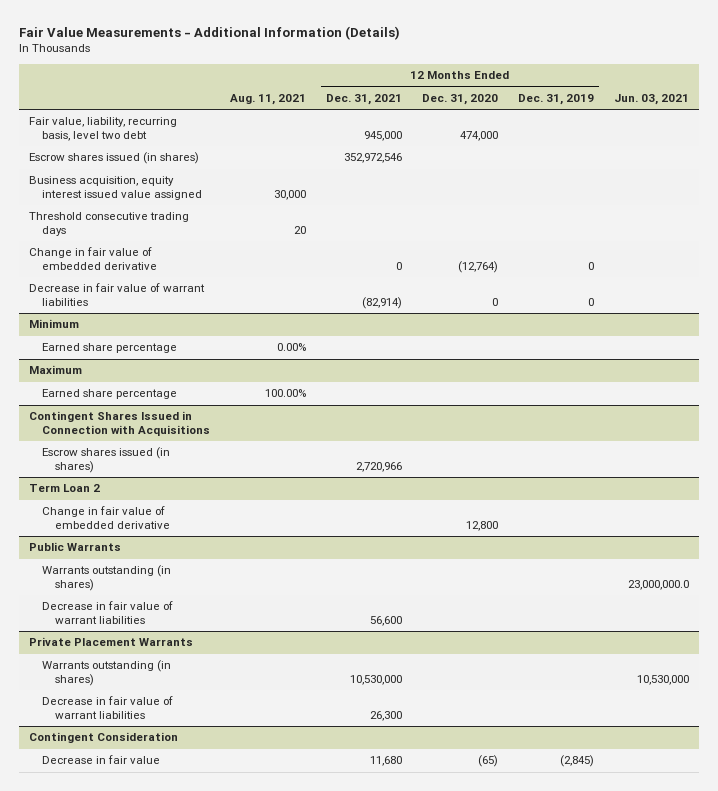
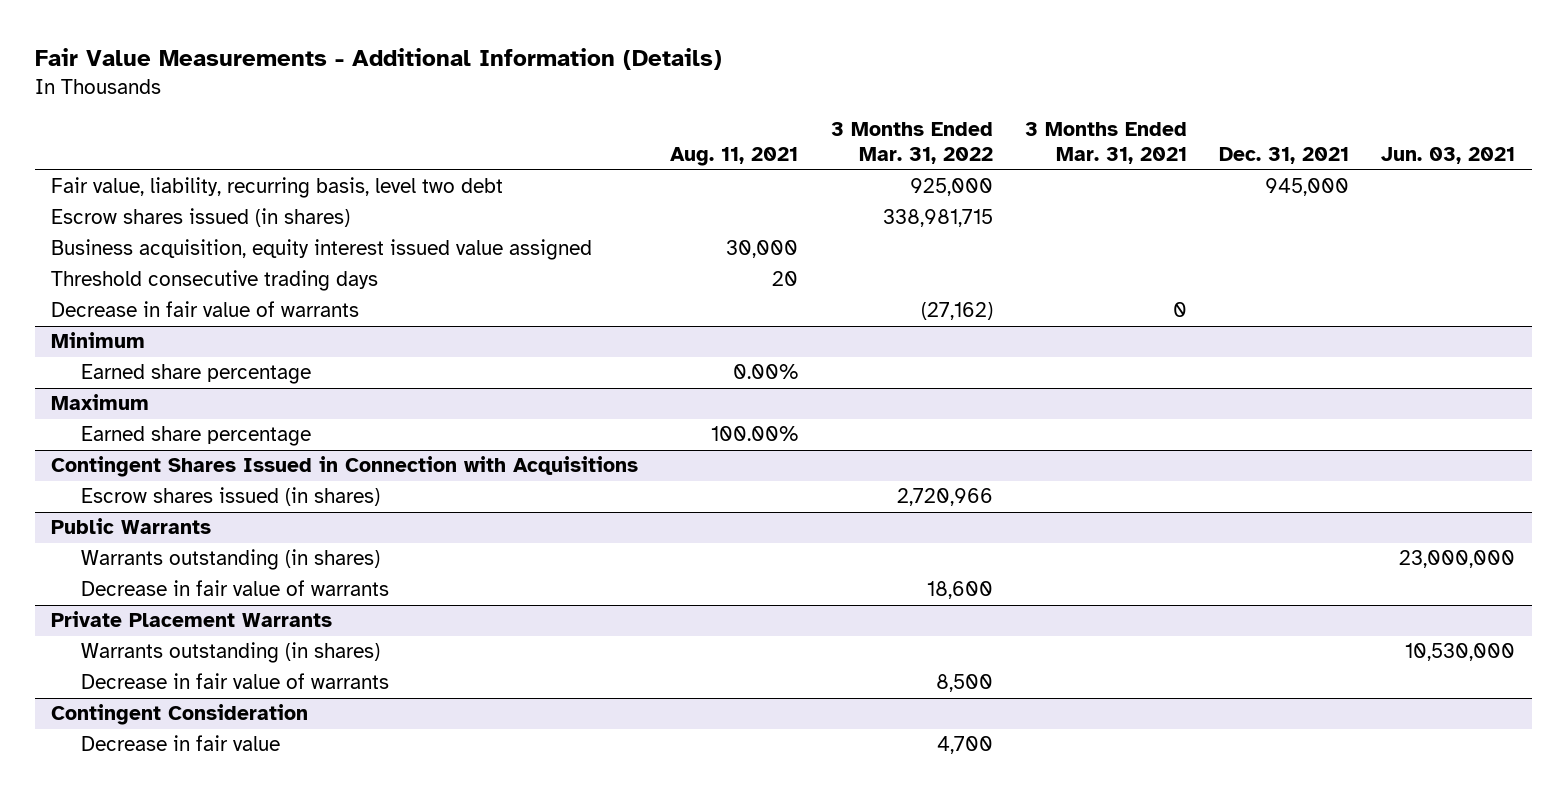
- | Aug. 11, 2021 | 12 Months Ended Dec. 31, 2021 | 12 Months Ended Dec. 31, 2020 | 12 Months Ended Dec. 31, 2019 | Jun. 03, 2021
+ | Aug. 11, 2021 | 3 Months Ended Mar. 31, 2022 | 3 Months Ended Mar. 31, 2021 | Dec. 31, 2021 | Jun. 03, 2021
- Change in fair value of embedded derivative | | 0 | (12,764) | 0 |
- Decrease in fair value of warrant liabilities | | (82,914) | 0 | 0 |
+ Decrease in fair value of warrants | | (27,162) | 0 | |
- Term Loan 2
- Change in fair value of embedded derivative | | | 12,800 | |
@ Public Warrants
- Warrants outstanding (in shares) | | | | | 23,000,000.0
- Decrease in fair value of warrant liabilities | | 56,600 | | |
+ Warrants outstanding (in shares) | | | | | 23,000,000
+ Decrease in fair value of warrants | | 18,600 | | |
@ Private Placement Warrants
- Decrease in fair value of warrant liabilities | | 26,300 | | |
+ Decrease in fair value of warrants | | 8,500 | | |

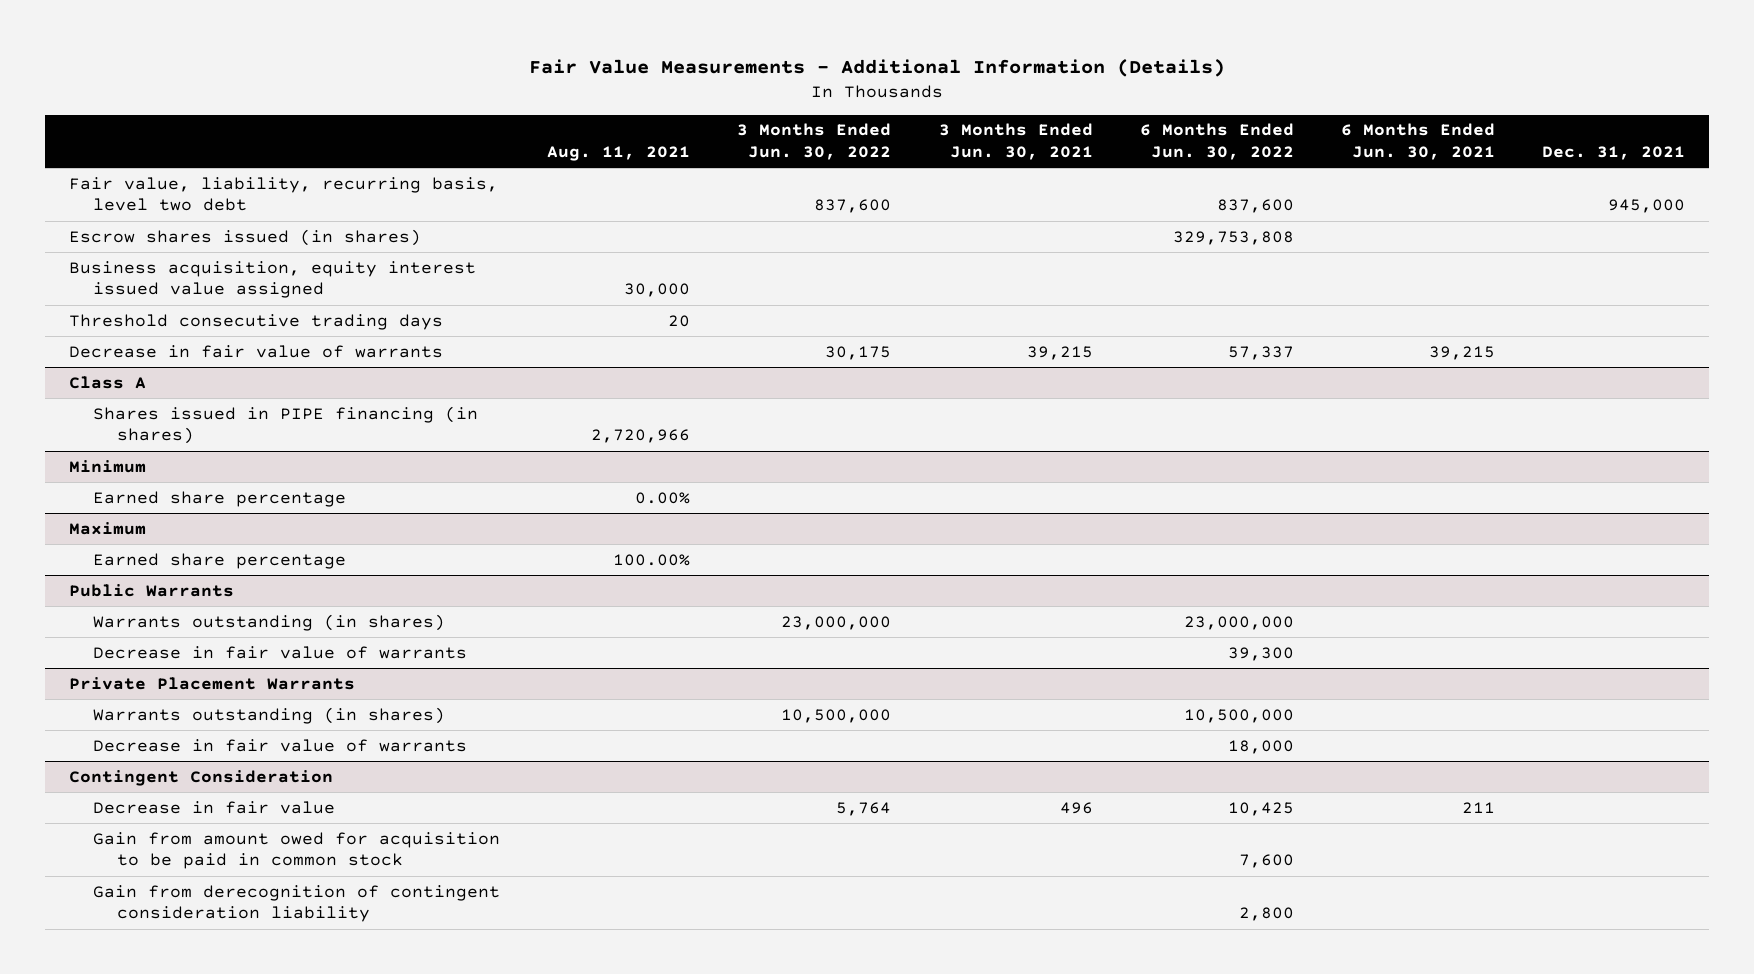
- | Aug. 11, 2021 | 3 Months Ended Mar. 31, 2022 | 3 Months Ended Mar. 31, 2021 | Dec. 31, 2021 | Jun. 03, 2021
+ | Aug. 11, 2021 | 3 Months Ended Jun. 30, 2022 | 3 Months Ended Jun. 30, 2021 | 6 Months Ended Jun. 30, 2022 | 6 Months Ended Jun. 30, 2021 | Dec. 31, 2021
+ Class A
+ Shares issued in PIPE financing (in shares) | 2,720,966 | | | | |
- Contingent Shares Issued in Connection with Acquisitions
- Escrow shares issued (in shares) | | 2,720,966 | | |
@ Contingent Consideration
+ Gain from amount owed for acquisition to be paid in common stock | | | | 7,600 | |
+ Gain from derecognition of contingent consideration liability | | | | 2,800 | |

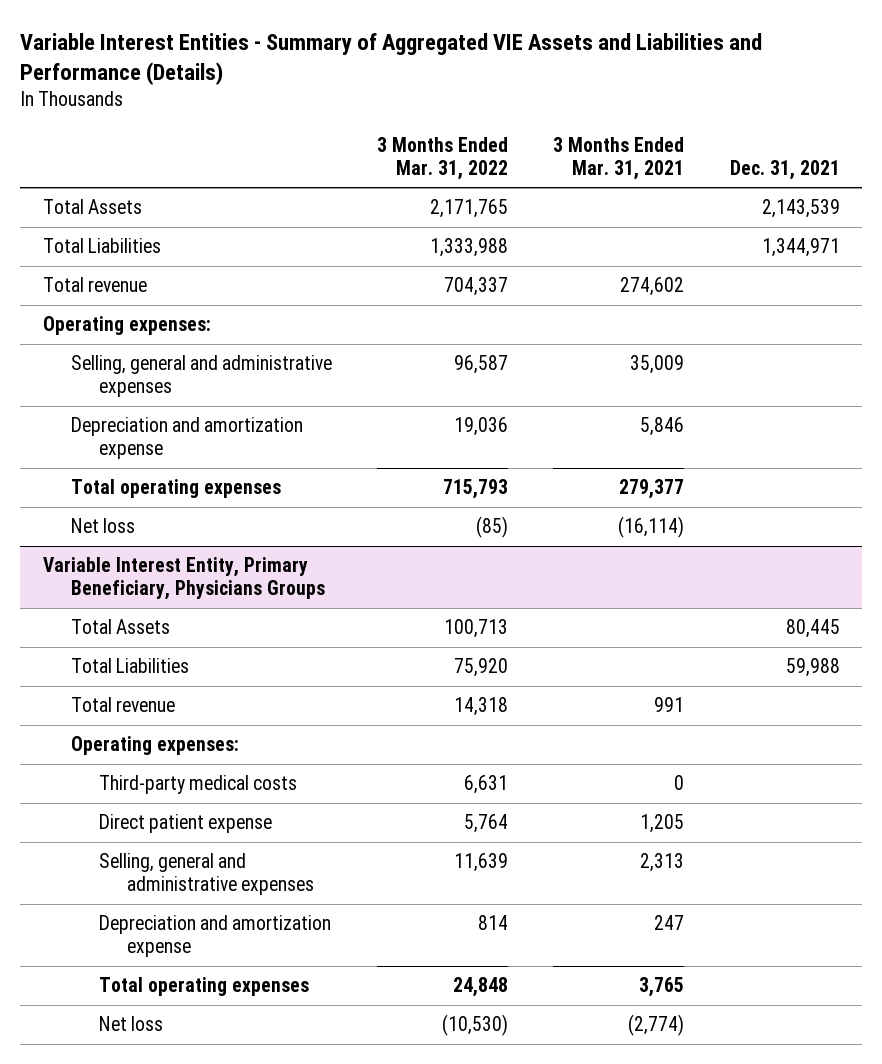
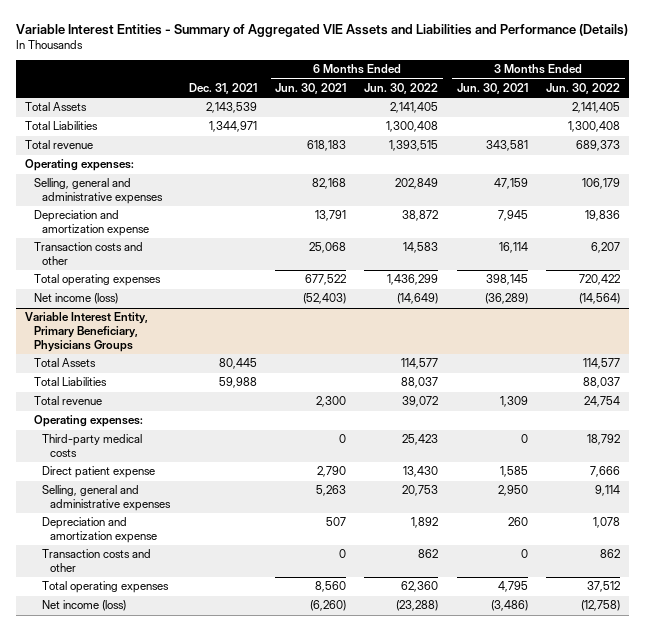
- | 3 Months Ended Mar. 31, 2022 | 3 Months Ended Mar. 31, 2021 | Dec. 31, 2021
+ | Dec. 31, 2021 | 6 Months Ended Jun. 30, 2021 | 6 Months Ended Jun. 30, 2022 | 3 Months Ended Jun. 30, 2021 | 3 Months Ended Jun. 30, 2022
+ Transaction costs and other | | 25,068 | 14,583 | 16,114 | 6,207
- Net loss | (85) | (16,114) |
+ Net income (loss) | | (52,403) | (14,649) | (36,289) | (14,564)
@ Variable Interest Entity, Primary Beneficiary, Physicians Groups
+ Transaction costs and other | | 0 | 862 | 0 | 862
- Net loss | (10,530) | (2,774) |
+ Net income (loss) | | (6,260) | (23,288) | (3,486) | (12,758)

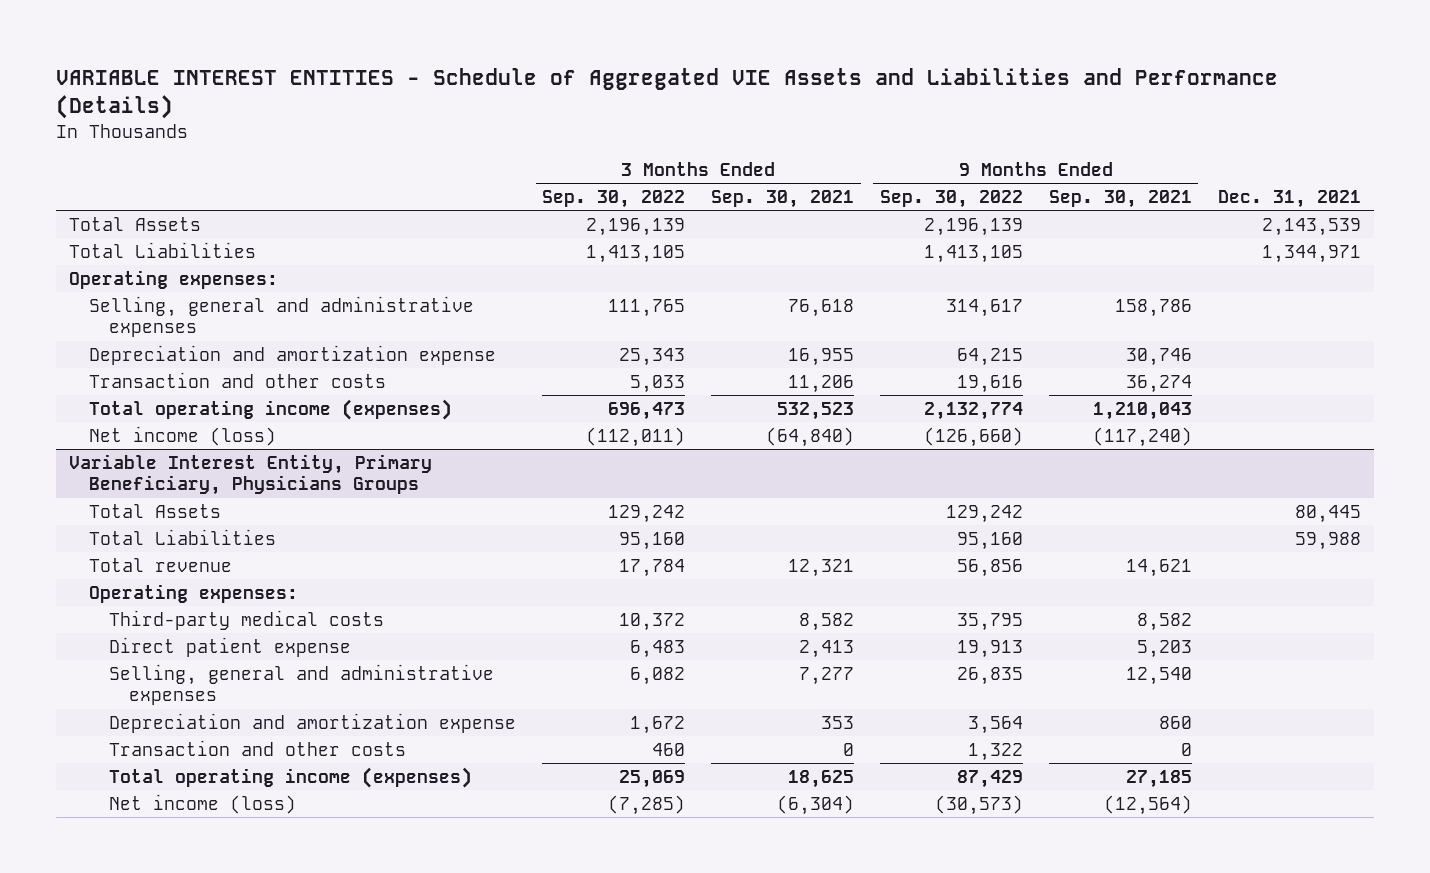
- Variable Interest Entities - Summary of Aggregated VIE Assets and Liabilities and Performance (Details)
+ VARIABLE INTEREST ENTITIES - Schedule of Aggregated VIE Assets and Liabilities and Performance (Details)
- | Dec. 31, 2021 | 6 Months Ended Jun. 30, 2021 | 6 Months Ended Jun. 30, 2022 | 3 Months Ended Jun. 30, 2021 | 3 Months Ended Jun. 30, 2022
+ | 3 Months Ended Sep. 30, 2022 | 3 Months Ended Sep. 30, 2021 | 9 Months Ended Sep. 30, 2022 | 9 Months Ended Sep. 30, 2021 | Dec. 31, 2021
- Total revenue | | 618,183 | 1,393,515 | 343,581 | 689,373
- Transaction costs and other | | 25,068 | 14,583 | 16,114 | 6,207
- Total operating expenses | | 677,522 | 1,436,299 | 398,145 | 720,422
+ Transaction and other costs | 5,033 | 11,206 | 19,616 | 36,274 |
+ Total operating income (expenses) | 696,473 | 532,523 | 2,132,774 | 1,210,043 |
@ Variable Interest Entity, Primary Beneficiary, Physicians Groups
- Transaction costs and other | | 0 | 862 | 0 | 862
- Total operating expenses | | 8,560 | 62,360 | 4,795 | 37,512
+ Transaction and other costs | 460 | 0 | 1,322 | 0 |
+ Total operating income (expenses) | 25,069 | 18,625 | 87,429 | 27,185 |

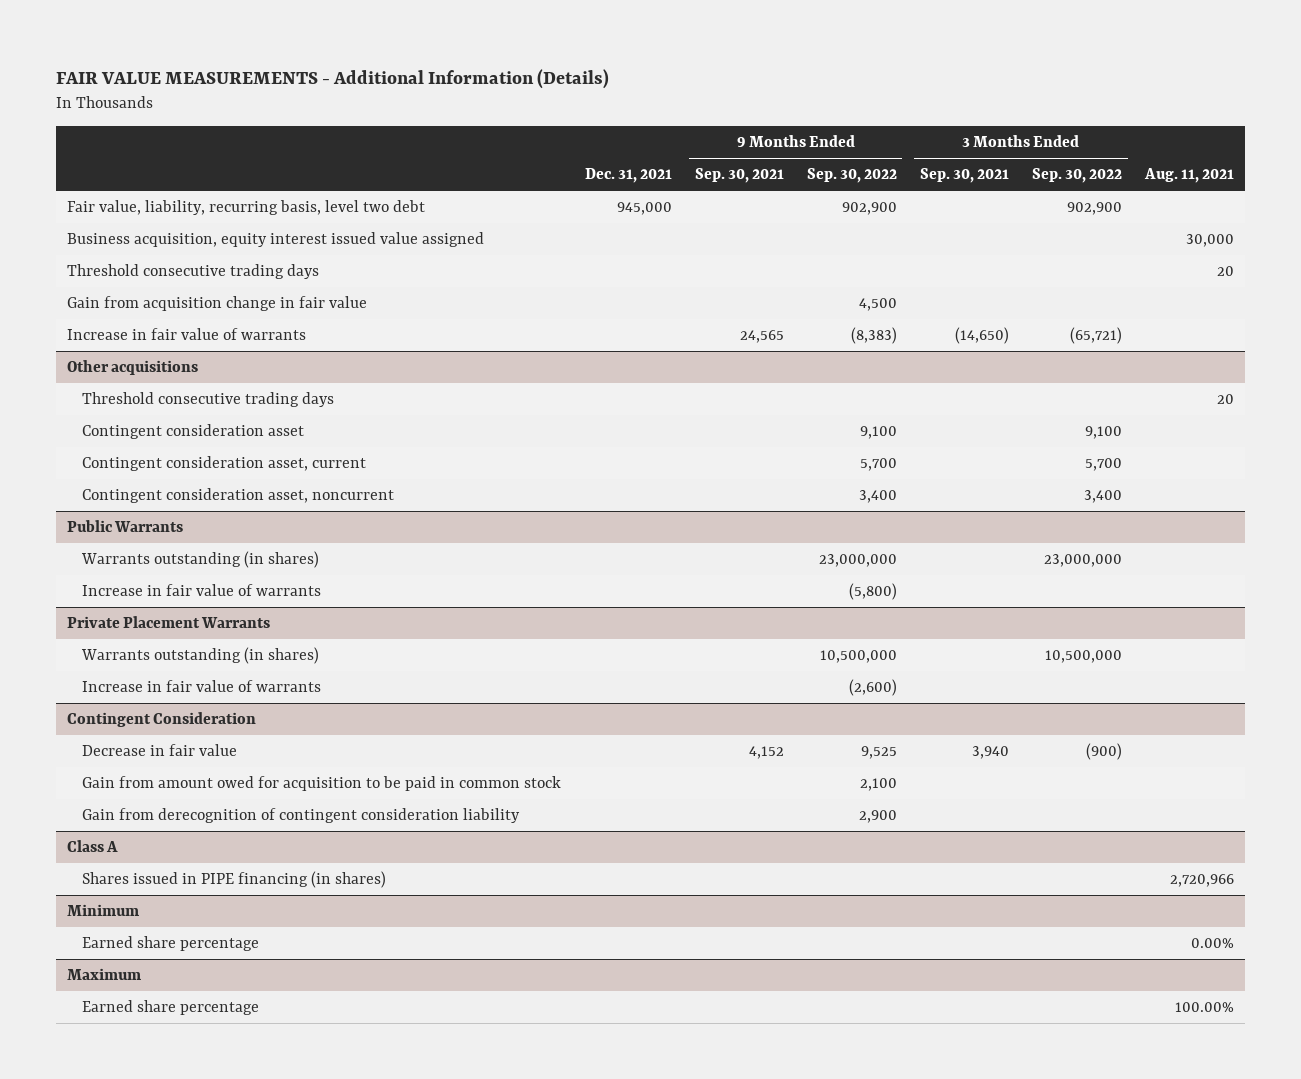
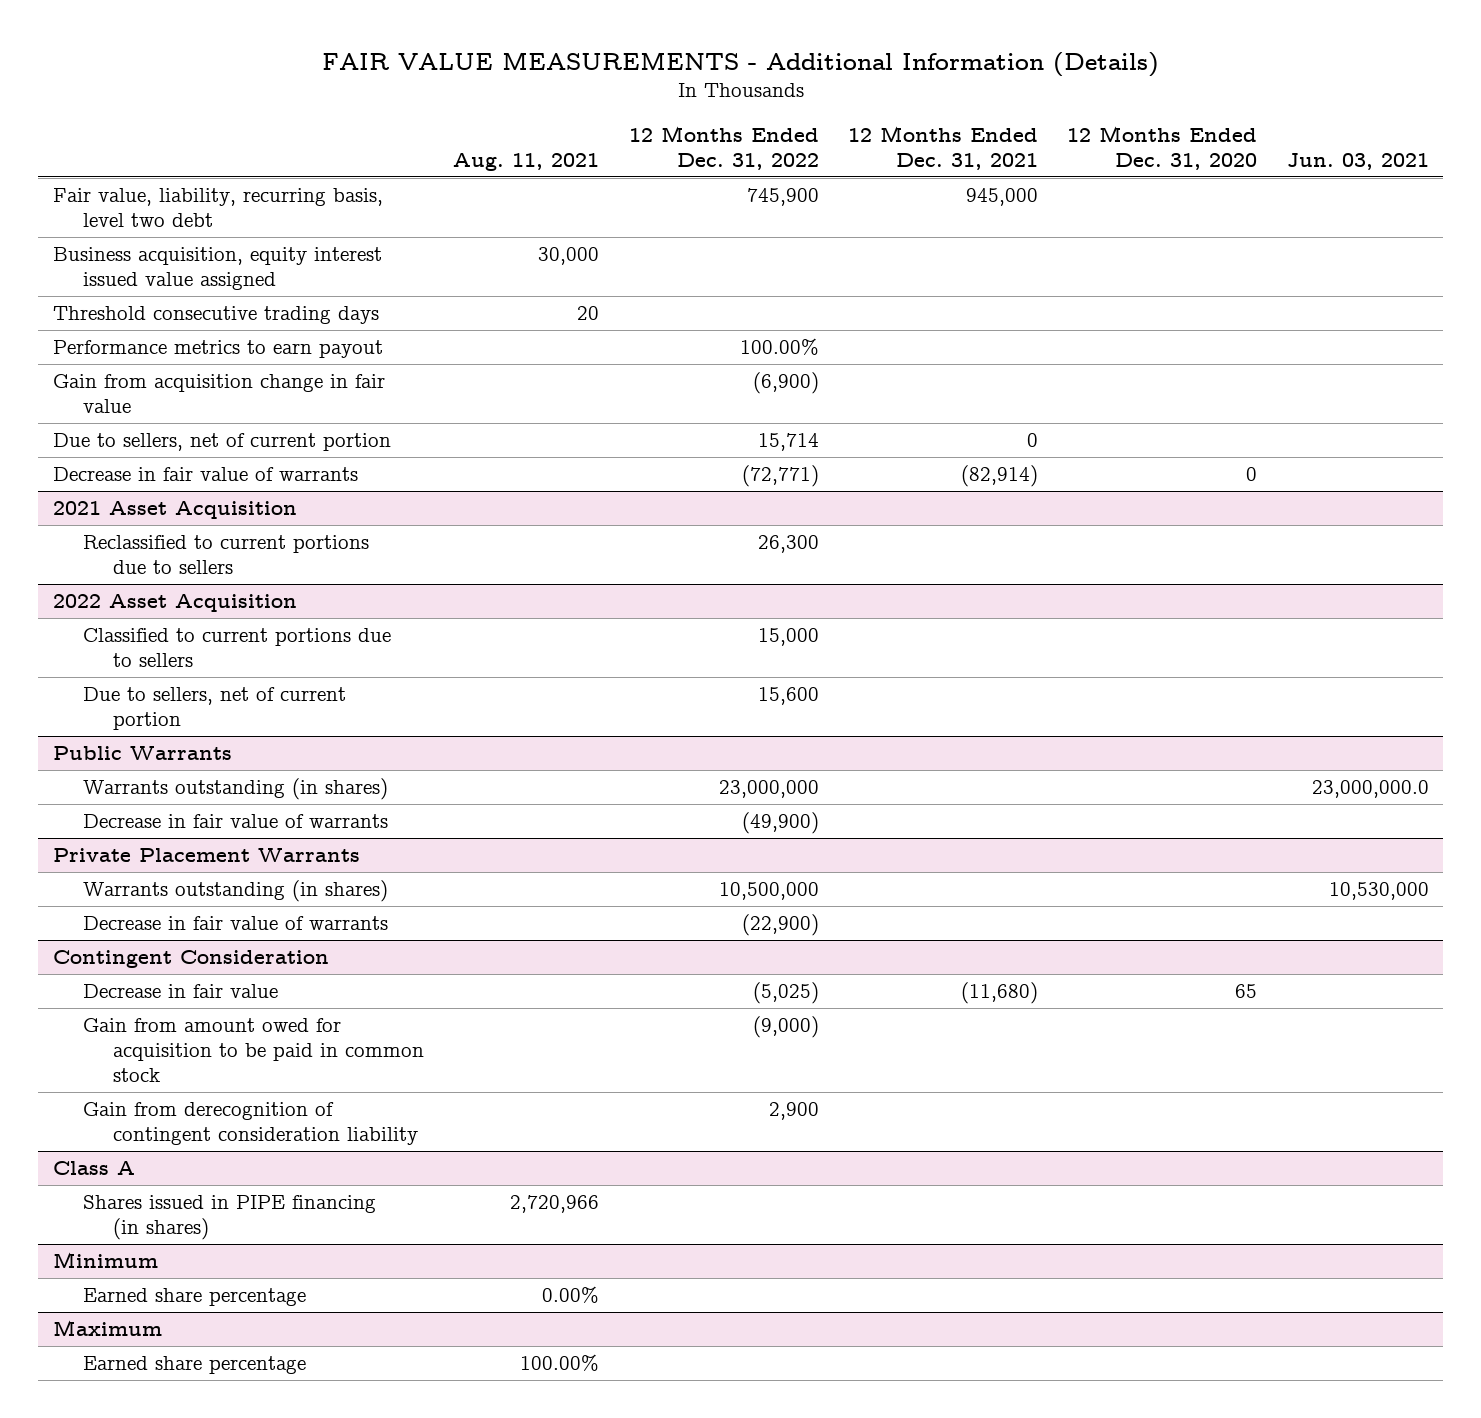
- | Dec. 31, 2021 | 9 Months Ended Sep. 30, 2021 | 9 Months Ended Sep. 30, 2022 | 3 Months Ended Sep. 30, 2021 | 3 Months Ended Sep. 30, 2022 | Aug. 11, 2021
+ | Aug. 11, 2021 | 12 Months Ended Dec. 31, 2022 | 12 Months Ended Dec. 31, 2021 | 12 Months Ended Dec. 31, 2020 | Jun. 03, 2021
+ Performance metrics to earn payout | | 100.00% | | |
- Increase in fair value of warrants | | 24,565 | (8,383) | (14,650) | (65,721) |
- Other acquisitions
- Threshold consecutive trading days | | | | | | 20
- Contingent consideration asset | | | 9,100 | | 9,100 |
- Contingent consideration asset, current | | | 5,700 | | 5,700 |
- Contingent consideration asset, noncurrent | | | 3,400 | | 3,400 |
+ Due to sellers, net of current portion | | 15,714 | 0 | |
+ Decrease in fair value of warrants | | (72,771) | (82,914) | 0 |
+ 2021 Asset Acquisition
+ Reclassified to current portions due to sellers | | 26,300 | | |
+ 2022 Asset Acquisition
+ Classified to current portions due to sellers | | 15,000 | | |
+ Due to sellers, net of current portion | | 15,600 | | |
@ Public Warrants
- Increase in fair value of warrants | | | (5,800) | | |
+ Decrease in fair value of warrants | | (49,900) | | |
@ Private Placement Warrants
- Increase in fair value of warrants | | | (2,600) | | |
+ Decrease in fair value of warrants | | (22,900) | | |

